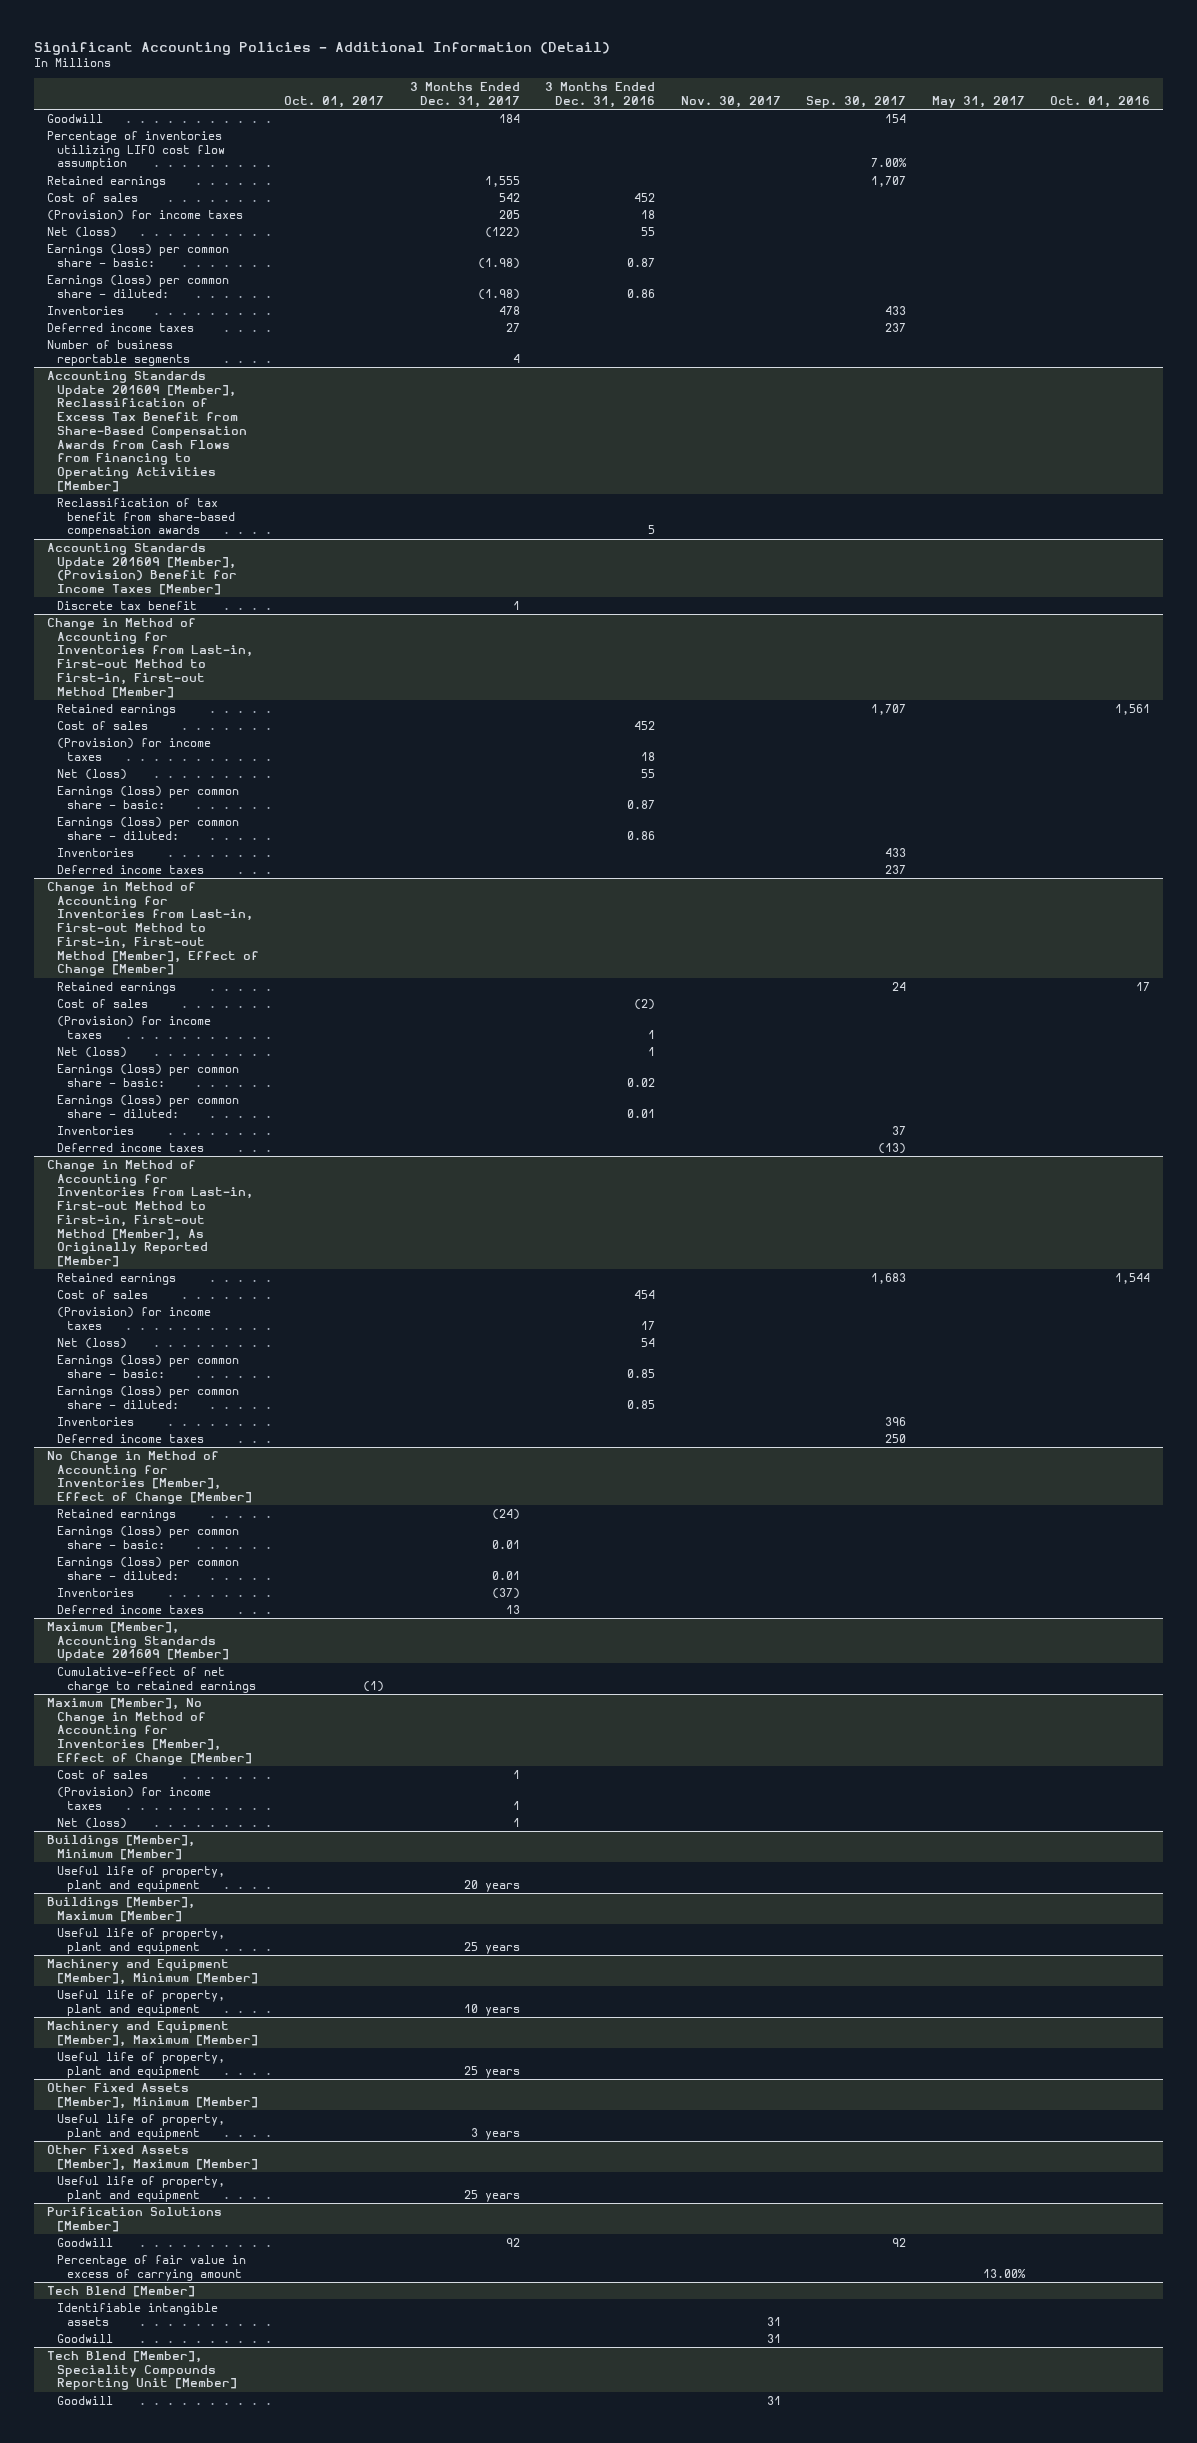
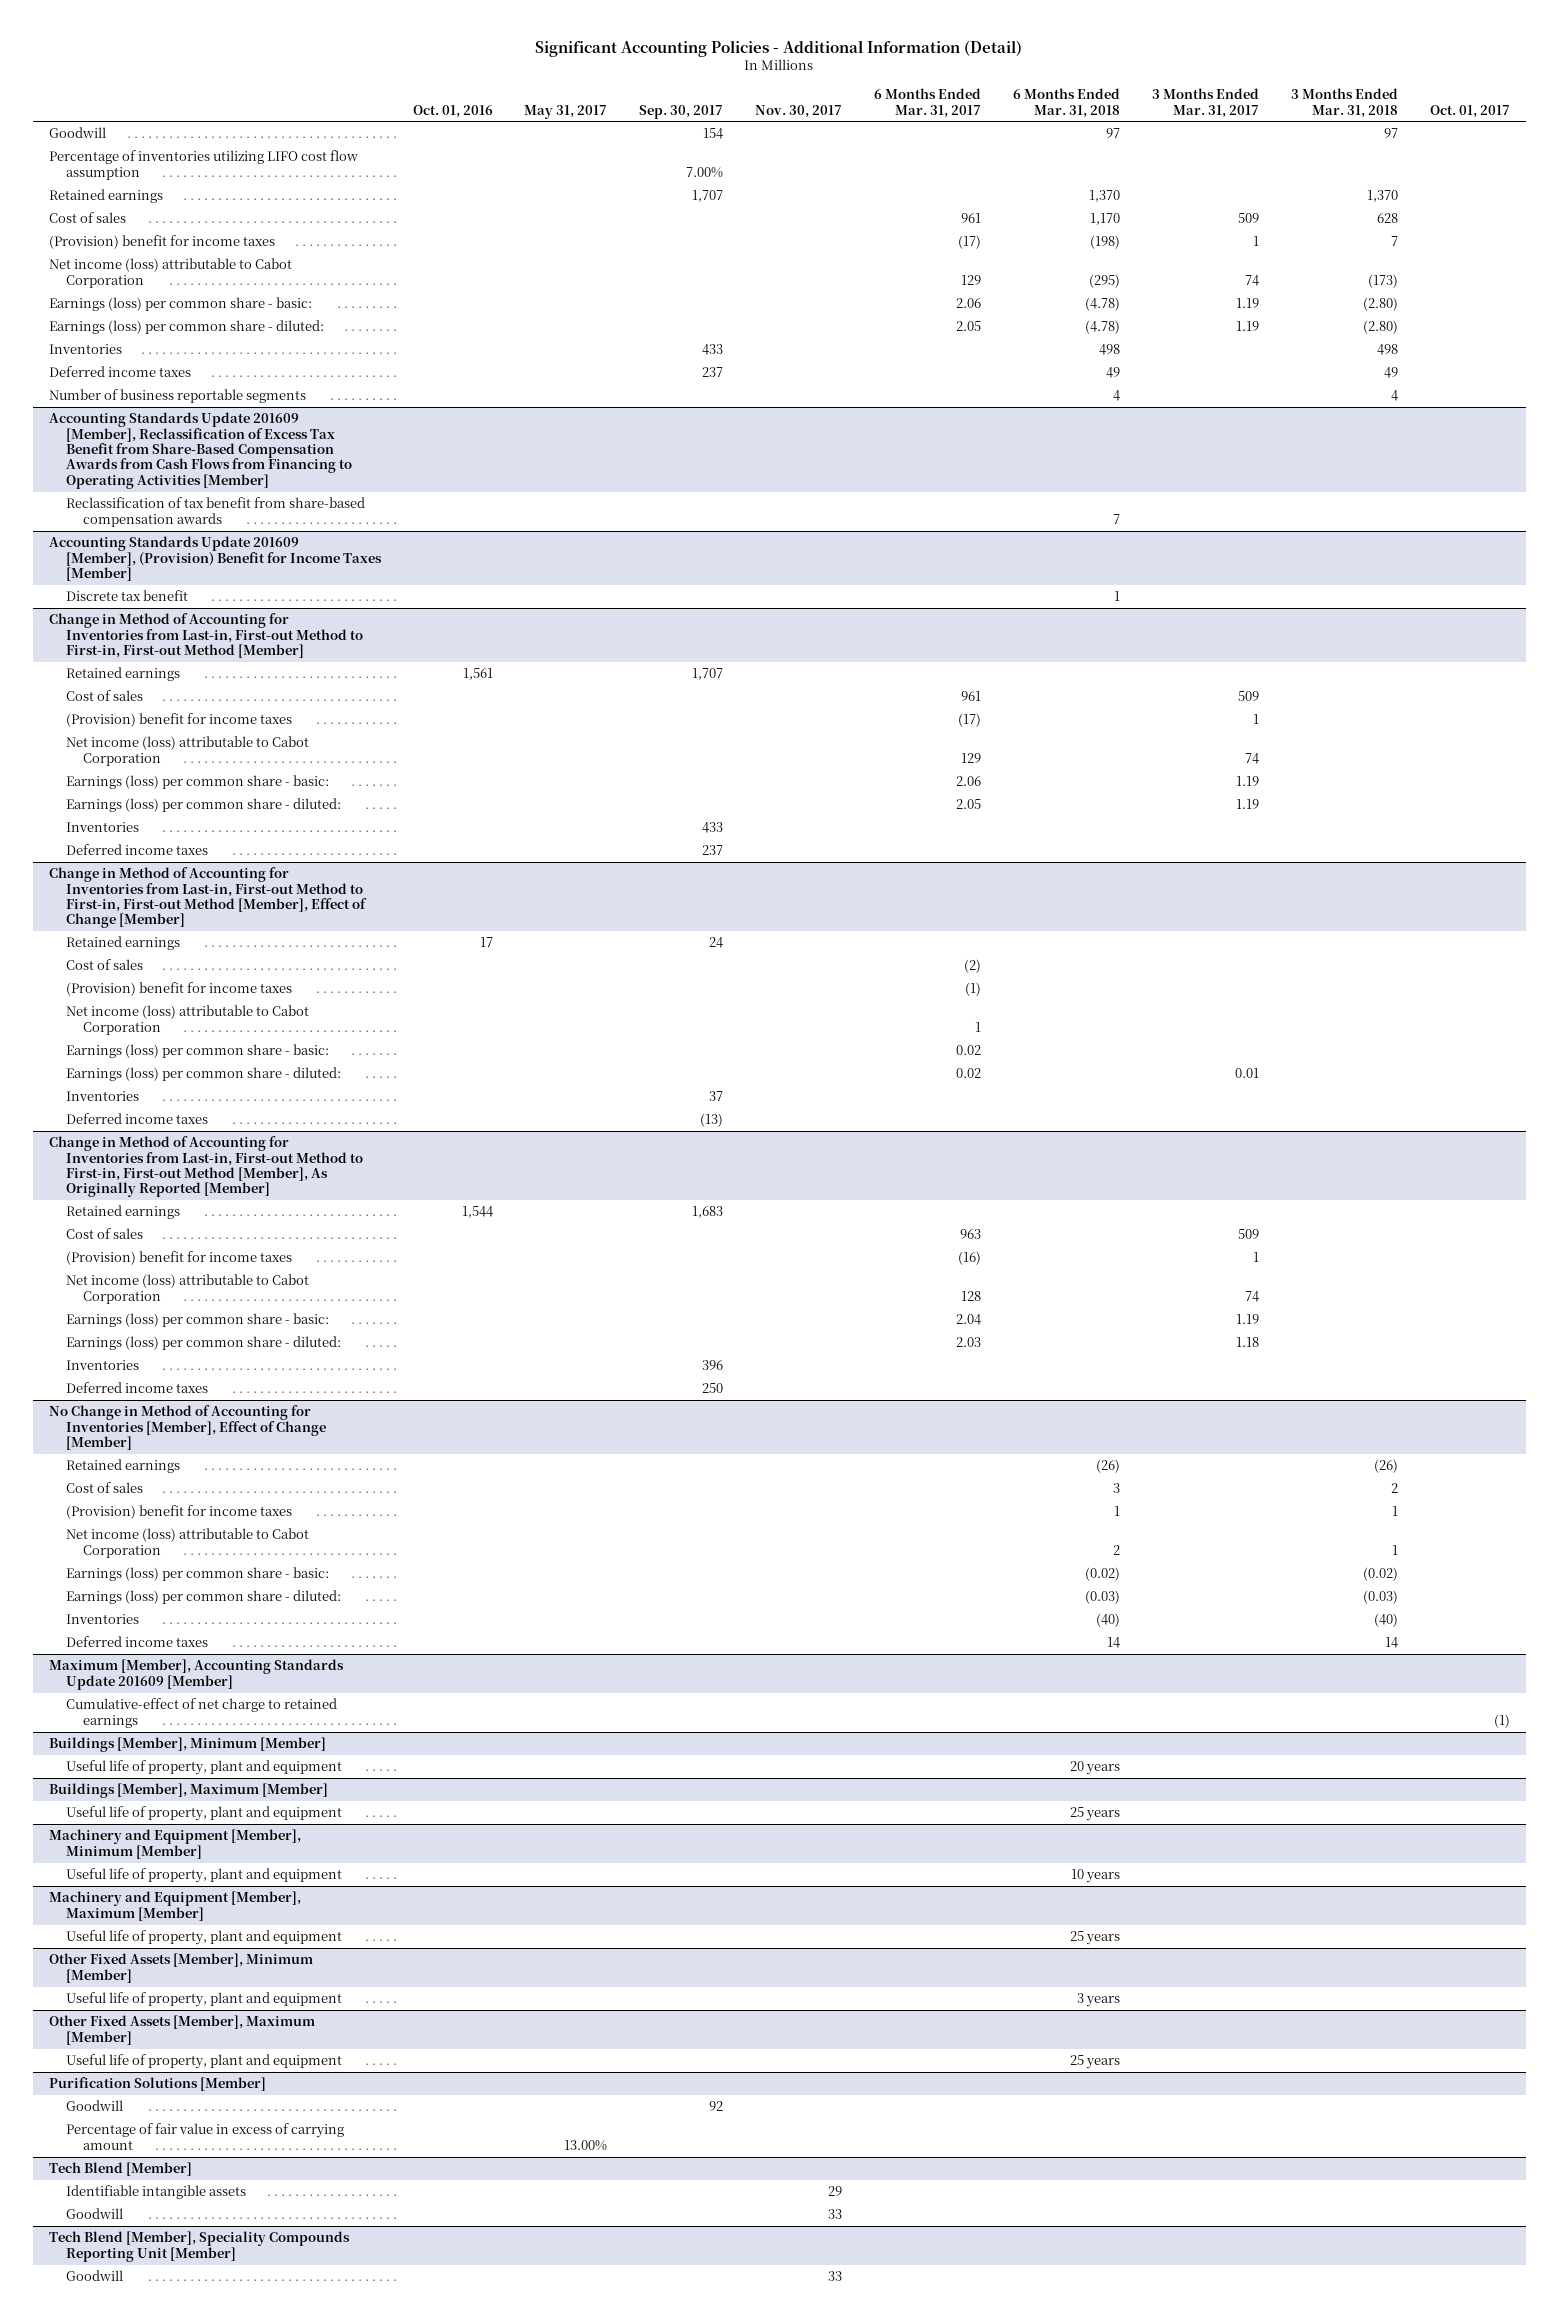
- | Oct. 01, 2017 | 3 Months Ended Dec. 31, 2017 | 3 Months Ended Dec. 31, 2016 | Nov. 30, 2017 | Sep. 30, 2017 | May 31, 2017 | Oct. 01, 2016
+ | Oct. 01, 2016 | May 31, 2017 | Sep. 30, 2017 | Nov. 30, 2017 | 6 Months Ended Mar. 31, 2017 | 6 Months Ended Mar. 31, 2018 | 3 Months Ended Mar. 31, 2017 | 3 Months Ended Mar. 31, 2018 | Oct. 01, 2017
- (Provision) for income taxes | | 205 | 18 | | | |
- Net (loss) | | (122) | 55 | | | |
+ (Provision) benefit for income taxes | | | | | (17) | (198) | 1 | 7 |
+ Net income (loss) attributable to Cabot Corporation | | | | | 129 | (295) | 74 | (173) |
@ Change in Method of Accounting for Inventories from Last-in, First-out Method to First-in, First-out Method [Member]
- (Provision) for income taxes | | | 18 | | | |
- Net (loss) | | | 55 | | | |
+ (Provision) benefit for income taxes | | | | | (17) | | 1 | |
+ Net income (loss) attributable to Cabot Corporation | | | | | 129 | | 74 | |
@ Change in Method of Accounting for Inventories from Last-in, First-out Method to First-in, First-out Method [Member], Effect of Change [Member]
- (Provision) for income taxes | | | 1 | | | |
- Net (loss) | | | 1 | | | |
+ (Provision) benefit for income taxes | | | | | (1) | | | |
+ Net income (loss) attributable to Cabot Corporation | | | | | 1 | | | |
@ Change in Method of Accounting for Inventories from Last-in, First-out Method to First-in, First-out Method [Member], As Originally Reported [Member]
- (Provision) for income taxes | | | 17 | | | |
- Net (loss) | | | 54 | | | |
+ (Provision) benefit for income taxes | | | | | (16) | | 1 | |
+ Net income (loss) attributable to Cabot Corporation | | | | | 128 | | 74 | |
@ No Change in Method of Accounting for Inventories [Member], Effect of Change [Member]
+ Cost of sales | | | | | | 3 | | 2 |
+ (Provision) benefit for income taxes | | | | | | 1 | | 1 |
+ Net income (loss) attributable to Cabot Corporation | | | | | | 2 | | 1 |
- Maximum [Member], No Change in Method of Accounting for Inventories [Member], Effect of Change [Member]
- Cost of sales | | 1 | | | | |
- (Provision) for income taxes | | 1 | | | | |
- Net (loss) | | 1 | | | | |
@ Tech Blend [Member]
- Identifiable intangible assets | | | | 31 | | |
- Goodwill | | | | 31 | | |
+ Identifiable intangible assets | | | | 29 | | | | |
+ Goodwill | | | | 33 | | | | |
@ Tech Blend [Member], Speciality Compounds Reporting Unit [Member]
- Goodwill | | | | 31 | | |
+ Goodwill | | | | 33 | | | | |

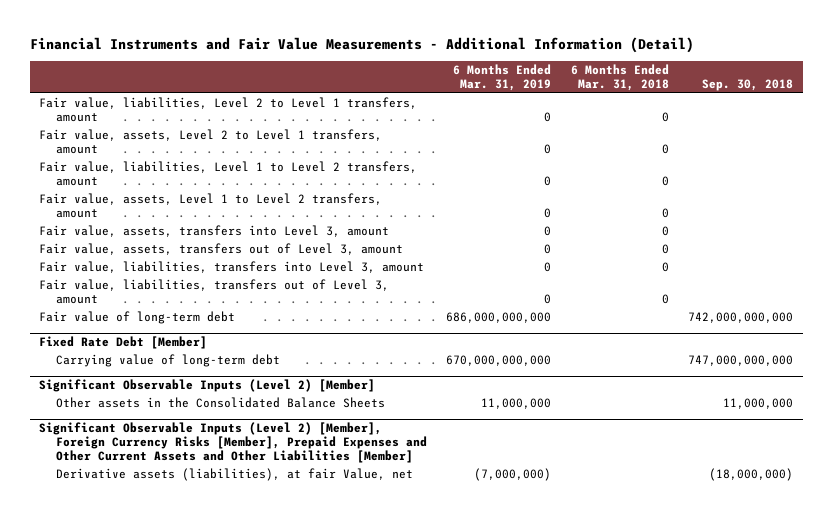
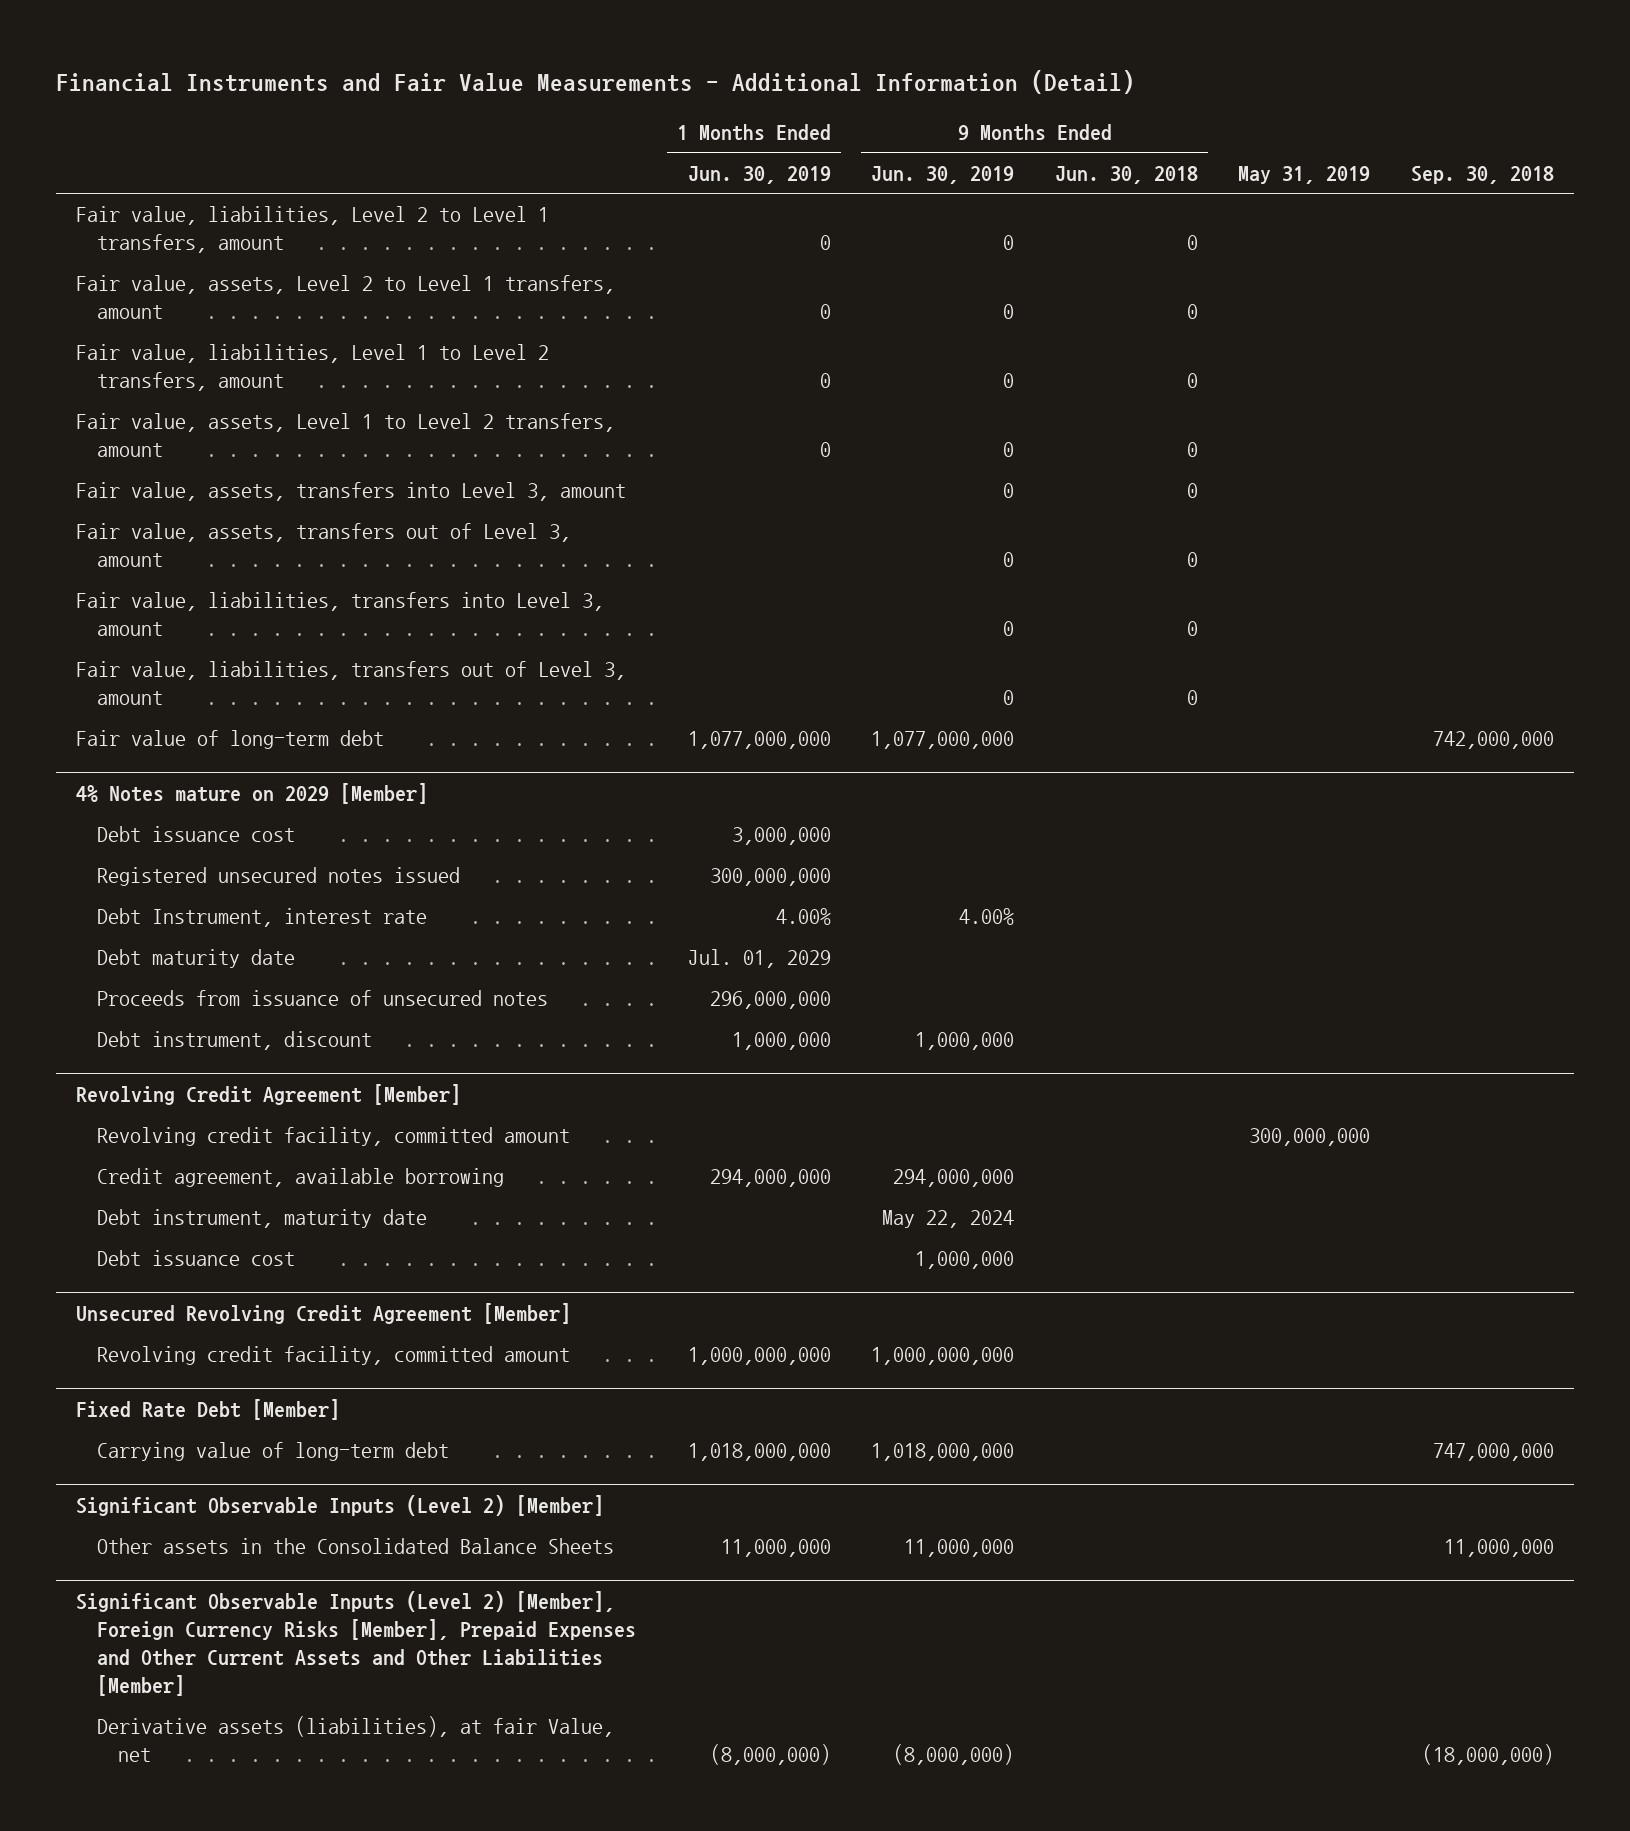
- | 6 Months Ended Mar. 31, 2019 | 6 Months Ended Mar. 31, 2018 | Sep. 30, 2018
+ | 1 Months Ended Jun. 30, 2019 | 9 Months Ended Jun. 30, 2019 | 9 Months Ended Jun. 30, 2018 | May 31, 2019 | Sep. 30, 2018
- Fair value of long-term debt | 686,000,000,000 | | 742,000,000,000
+ Fair value of long-term debt | 1,077,000,000 | 1,077,000,000 | | | 742,000,000
+ 4% Notes mature on 2029 [Member]
+ Debt issuance cost | 3,000,000 | | | |
+ Registered unsecured notes issued | 300,000,000 | | | |
+ Debt Instrument, interest rate | 4.00% | 4.00% | | |
+ Debt maturity date | Jul. 01, 2029 | | | |
+ Proceeds from issuance of unsecured notes | 296,000,000 | | | |
+ Debt instrument, discount | 1,000,000 | 1,000,000 | | |
+ Revolving Credit Agreement [Member]
+ Revolving credit facility, committed amount | | | | 300,000,000 |
+ Credit agreement, available borrowing | 294,000,000 | 294,000,000 | | |
+ Debt instrument, maturity date | | May 22, 2024 | | |
+ Debt issuance cost | | 1,000,000 | | |
+ Unsecured Revolving Credit Agreement [Member]
+ Revolving credit facility, committed amount | 1,000,000,000 | 1,000,000,000 | | |
@ Fixed Rate Debt [Member]
- Carrying value of long-term debt | 670,000,000,000 | | 747,000,000,000
+ Carrying value of long-term debt | 1,018,000,000 | 1,018,000,000 | | | 747,000,000

